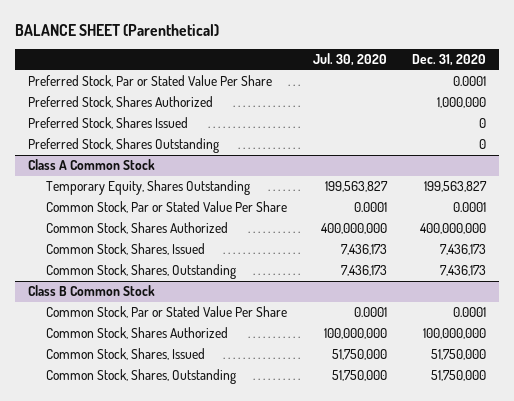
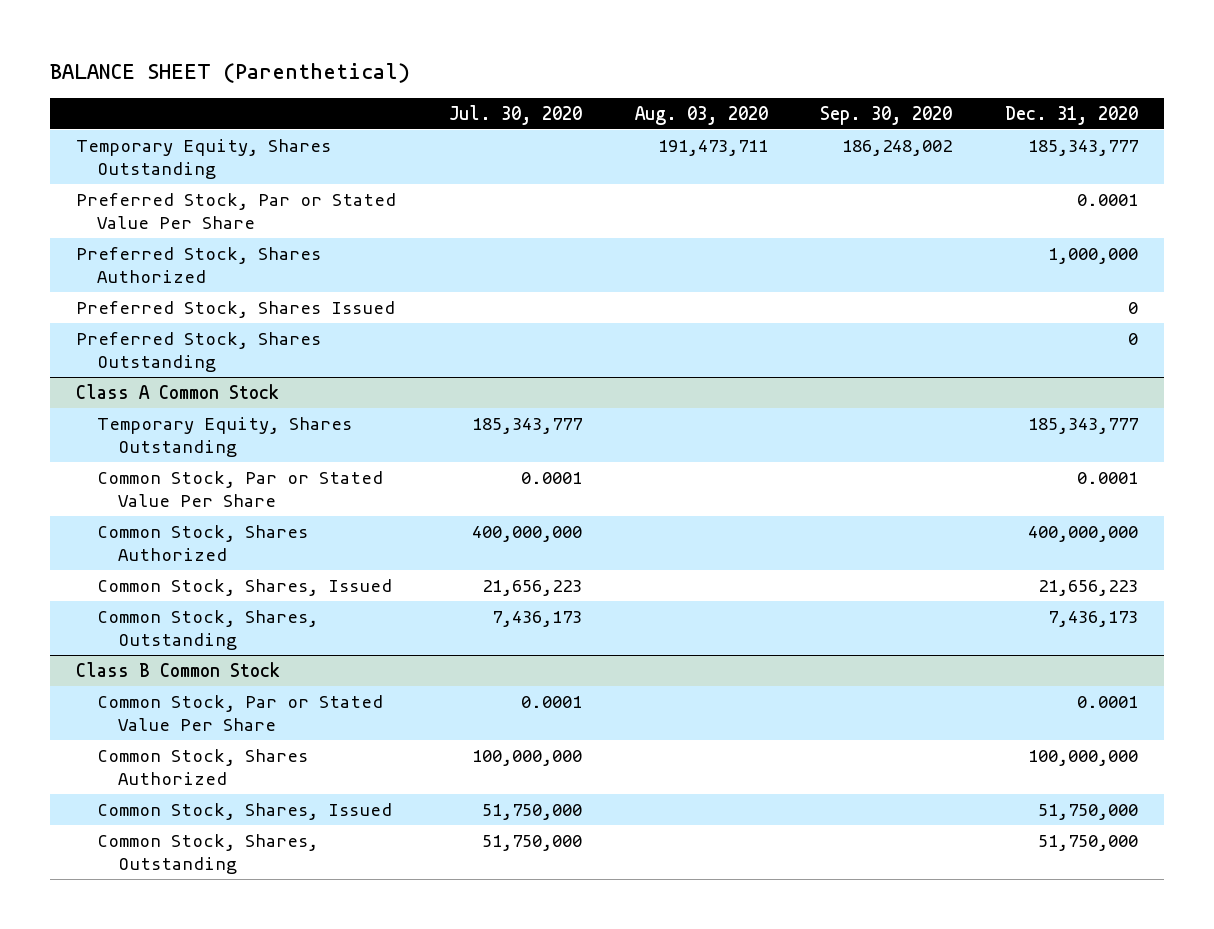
- | Jul. 30, 2020 | Dec. 31, 2020
+ | Jul. 30, 2020 | Aug. 03, 2020 | Sep. 30, 2020 | Dec. 31, 2020
+ Temporary Equity, Shares Outstanding | | 191,473,711 | 186,248,002 | 185,343,777
@ Class A Common Stock
- Temporary Equity, Shares Outstanding | 199,563,827 | 199,563,827
+ Temporary Equity, Shares Outstanding | 185,343,777 | | | 185,343,777
- Common Stock, Shares, Issued | 7,436,173 | 7,436,173
+ Common Stock, Shares, Issued | 21,656,223 | | | 21,656,223

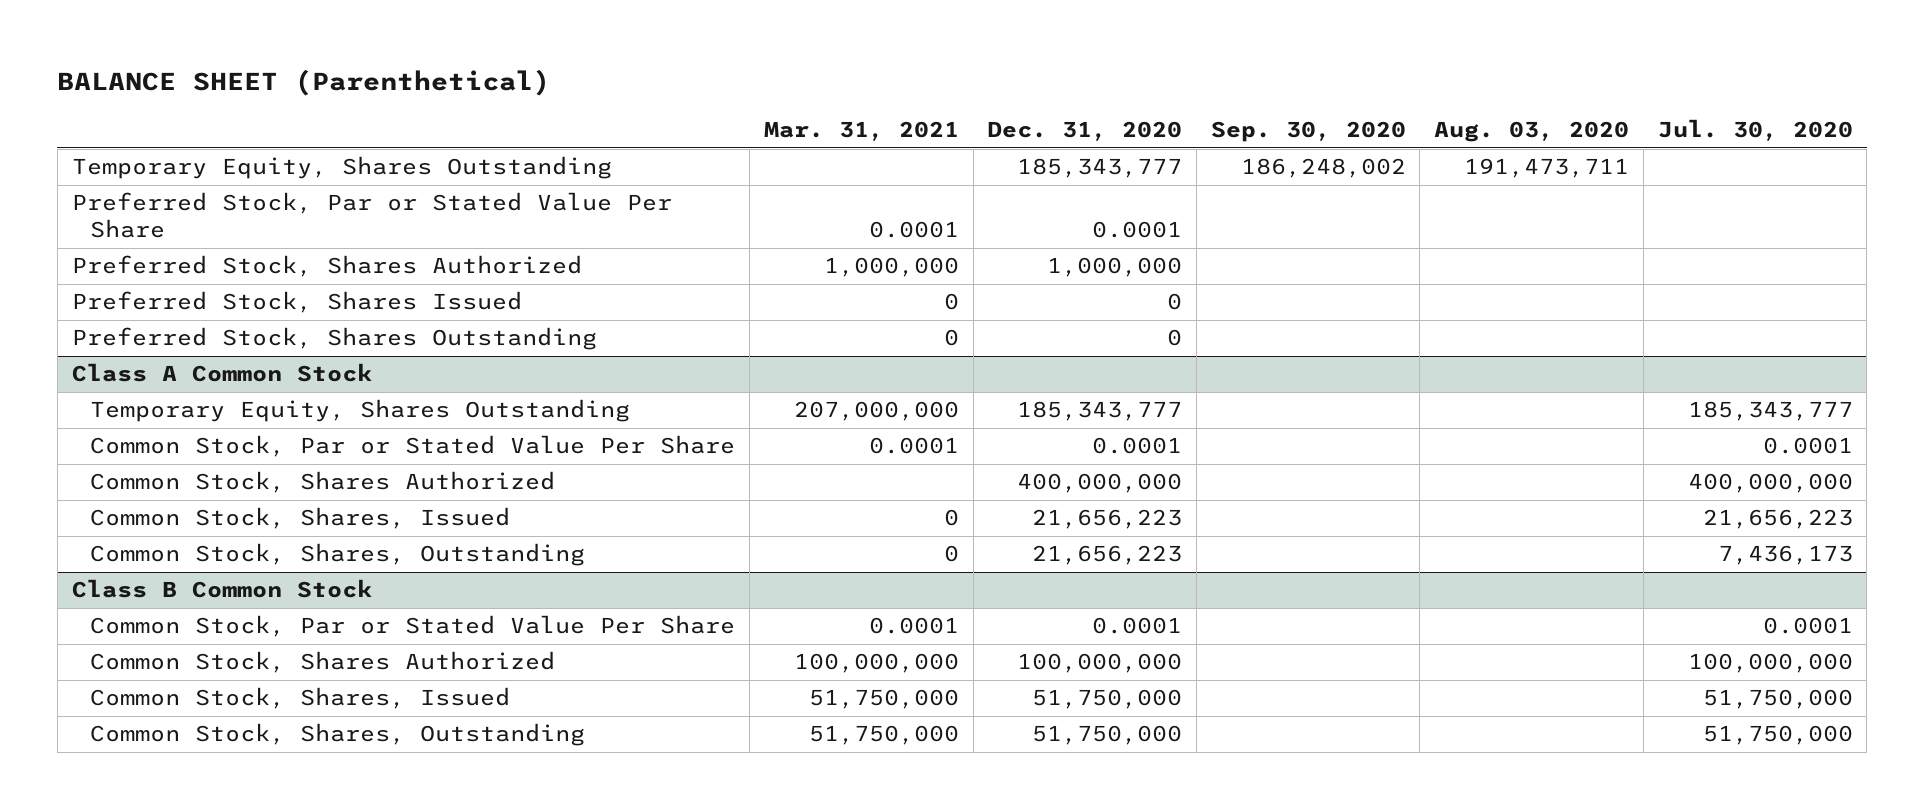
- | Jul. 30, 2020 | Aug. 03, 2020 | Sep. 30, 2020 | Dec. 31, 2020
+ | Mar. 31, 2021 | Dec. 31, 2020 | Sep. 30, 2020 | Aug. 03, 2020 | Jul. 30, 2020
@ Class A Common Stock
- Common Stock, Shares, Outstanding | 7,436,173 | | | 7,436,173
+ Common Stock, Shares, Outstanding | 0 | 21,656,223 | | | 7,436,173

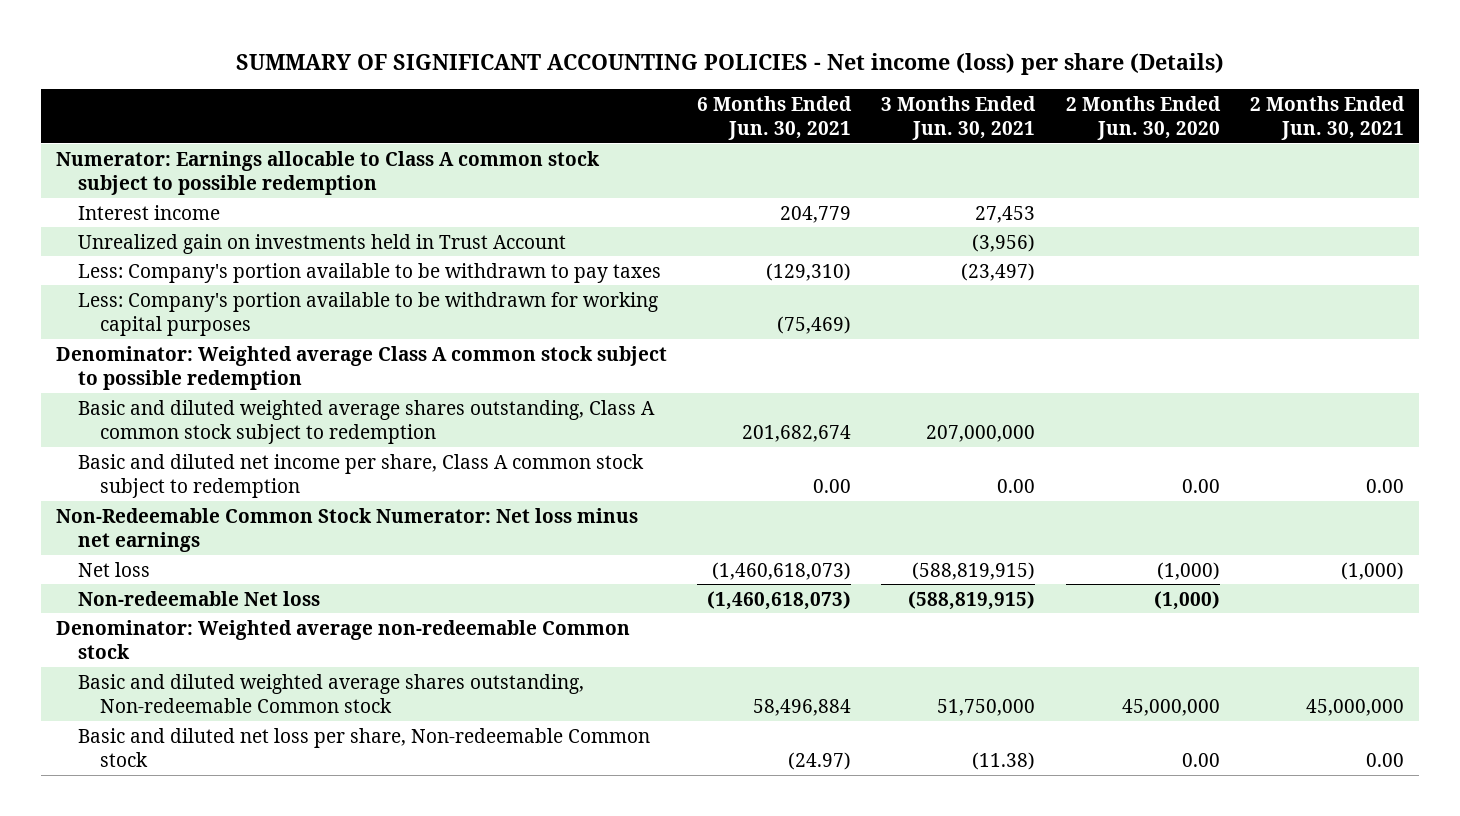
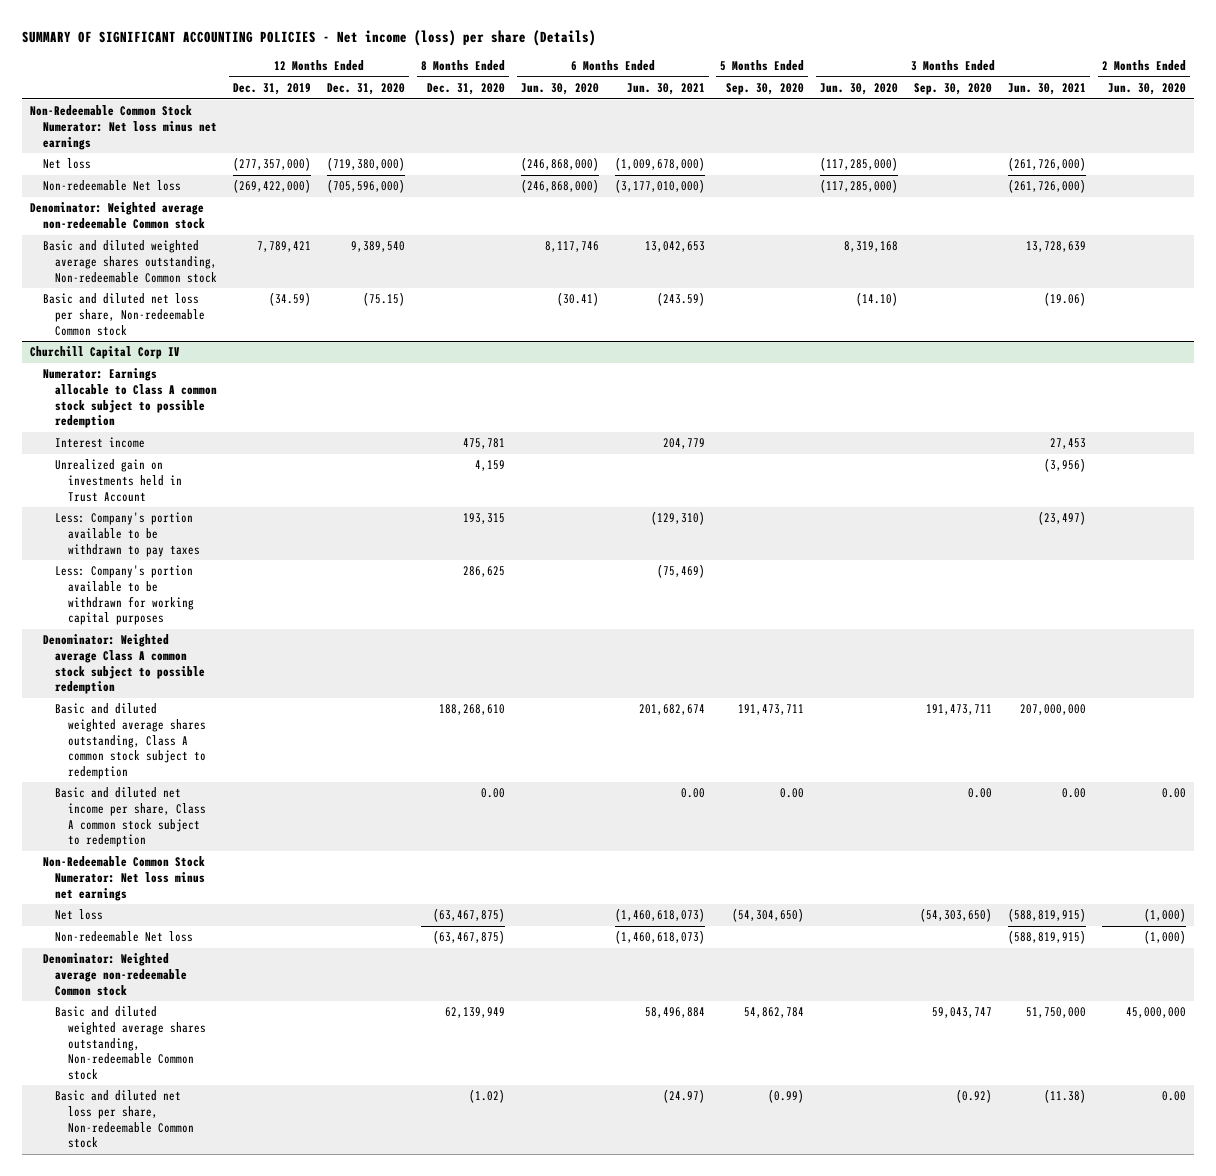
- | 6 Months Ended Jun. 30, 2021 | 3 Months Ended Jun. 30, 2021 | 2 Months Ended Jun. 30, 2020 | 2 Months Ended Jun. 30, 2021
+ | 12 Months Ended Dec. 31, 2019 | 12 Months Ended Dec. 31, 2020 | 8 Months Ended Dec. 31, 2020 | 6 Months Ended Jun. 30, 2020 | 6 Months Ended Jun. 30, 2021 | 5 Months Ended Sep. 30, 2020 | 3 Months Ended Jun. 30, 2020 | 3 Months Ended Sep. 30, 2020 | 3 Months Ended Jun. 30, 2021 | 2 Months Ended Jun. 30, 2020
+ Non-Redeemable Common Stock Numerator: Net loss minus net earnings
+ Net loss | (277,357,000) | (719,380,000) | | (246,868,000) | (1,009,678,000) | | (117,285,000) | | (261,726,000) |
+ Non-redeemable Net loss | (269,422,000) | (705,596,000) | | (246,868,000) | (3,177,010,000) | | (117,285,000) | | (261,726,000) |
+ Denominator: Weighted average non-redeemable Common stock
+ Basic and diluted weighted average shares outstanding, Non-redeemable Common stock | 7,789,421 | 9,389,540 | | 8,117,746 | 13,042,653 | | 8,319,168 | | 13,728,639 |
+ Basic and diluted net loss per share, Non-redeemable Common stock | (34.59) | (75.15) | | (30.41) | (243.59) | | (14.10) | | (19.06) |
+ Churchill Capital Corp IV

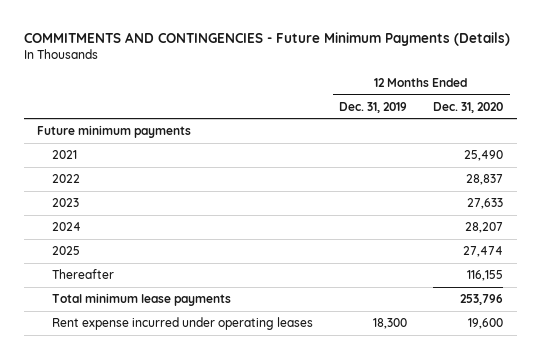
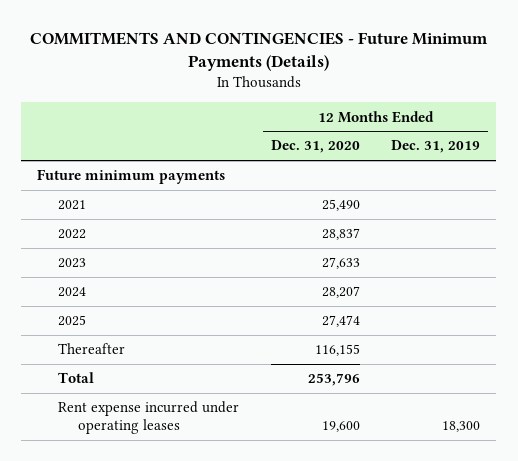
- | 12 Months Ended Dec. 31, 2019 | 12 Months Ended Dec. 31, 2020
+ | 12 Months Ended Dec. 31, 2020 | 12 Months Ended Dec. 31, 2019
- Total minimum lease payments | | 253,796
+ Total | 253,796 |

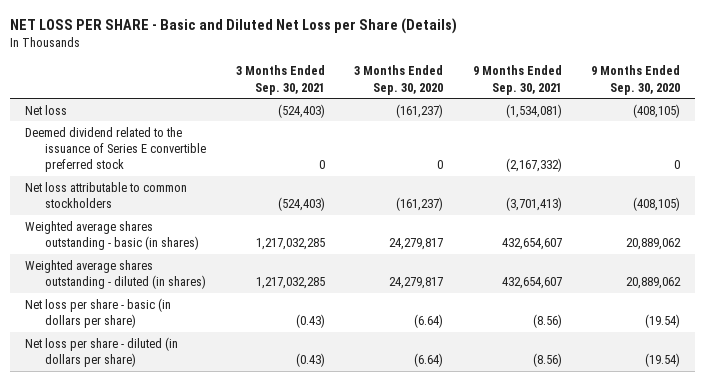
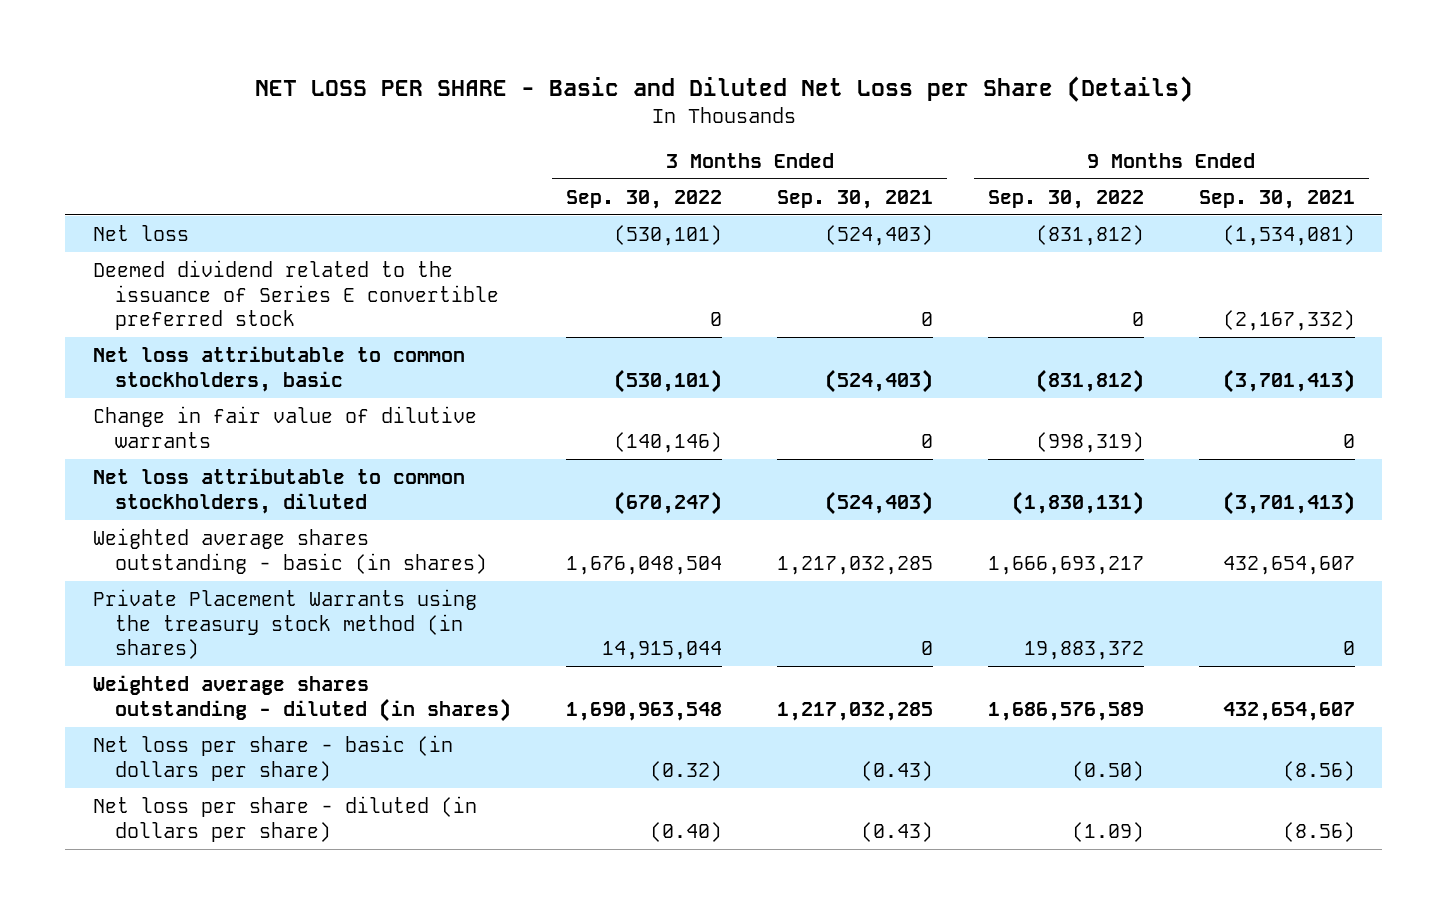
- | 3 Months Ended Sep. 30, 2021 | 3 Months Ended Sep. 30, 2020 | 9 Months Ended Sep. 30, 2021 | 9 Months Ended Sep. 30, 2020
+ | 3 Months Ended Sep. 30, 2022 | 3 Months Ended Sep. 30, 2021 | 9 Months Ended Sep. 30, 2022 | 9 Months Ended Sep. 30, 2021
- Net loss attributable to common stockholders | (524,403) | (161,237) | (3,701,413) | (408,105)
+ Net loss attributable to common stockholders, basic | (530,101) | (524,403) | (831,812) | (3,701,413)
+ Change in fair value of dilutive warrants | (140,146) | 0 | (998,319) | 0
+ Net loss attributable to common stockholders, diluted | (670,247) | (524,403) | (1,830,131) | (3,701,413)
+ Private Placement Warrants using the treasury stock method (in shares) | 14,915,044 | 0 | 19,883,372 | 0

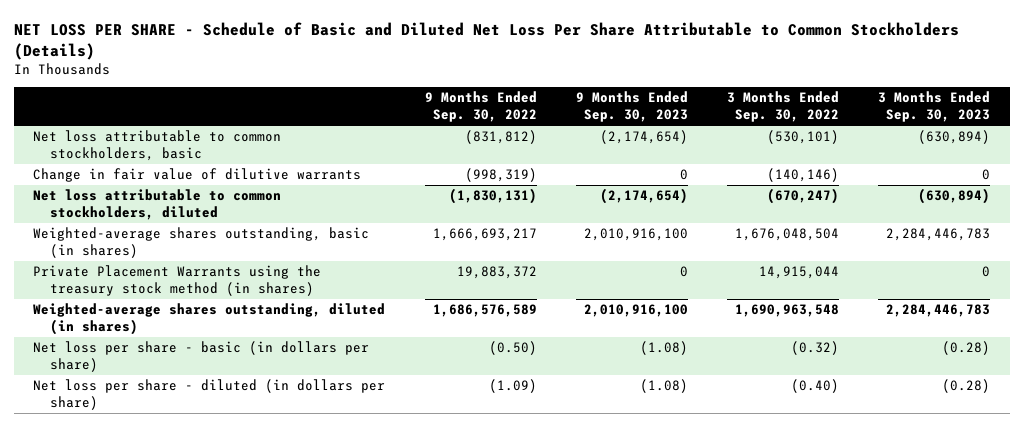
- NET LOSS PER SHARE - Basic and Diluted Net Loss per Share (Details)
+ NET LOSS PER SHARE - Schedule of Basic and Diluted Net Loss Per Share Attributable to Common Stockholders (Details)
- | 3 Months Ended Sep. 30, 2022 | 3 Months Ended Sep. 30, 2021 | 9 Months Ended Sep. 30, 2022 | 9 Months Ended Sep. 30, 2021
+ | 9 Months Ended Sep. 30, 2022 | 9 Months Ended Sep. 30, 2023 | 3 Months Ended Sep. 30, 2022 | 3 Months Ended Sep. 30, 2023
- Net loss | (530,101) | (524,403) | (831,812) | (1,534,081)
- Deemed dividend related to the issuance of Series E convertible preferred stock | 0 | 0 | 0 | (2,167,332)
- Weighted average shares outstanding - basic (in shares) | 1,676,048,504 | 1,217,032,285 | 1,666,693,217 | 432,654,607
+ Weighted-average shares outstanding, basic (in shares) | 1,666,693,217 | 2,010,916,100 | 1,676,048,504 | 2,284,446,783
- Weighted average shares outstanding - diluted (in shares) | 1,690,963,548 | 1,217,032,285 | 1,686,576,589 | 432,654,607
+ Weighted-average shares outstanding, diluted (in shares) | 1,686,576,589 | 2,010,916,100 | 1,690,963,548 | 2,284,446,783

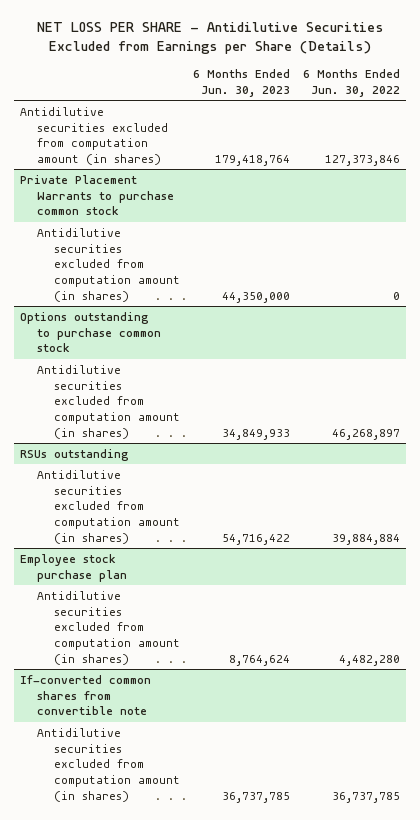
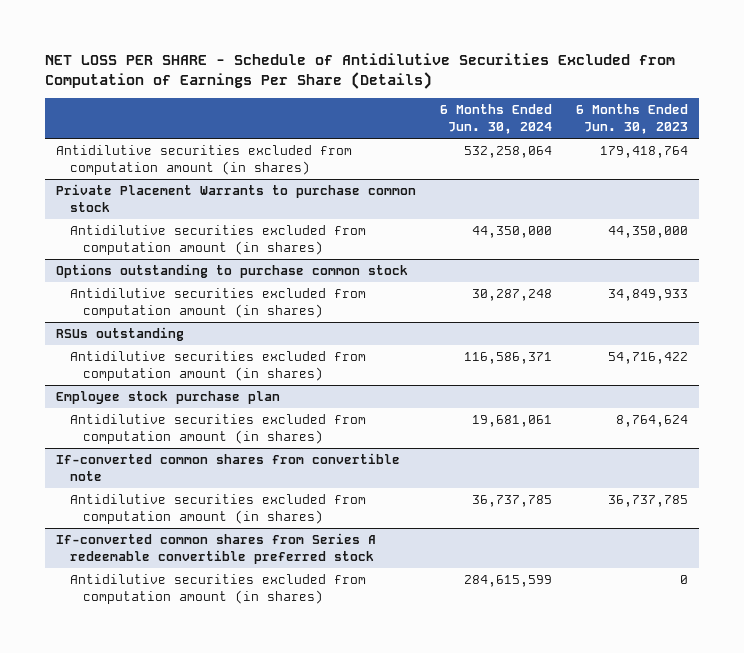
- NET LOSS PER SHARE - Antidilutive Securities Excluded from Earnings per Share (Details)
+ NET LOSS PER SHARE - Schedule of Antidilutive Securities Excluded from Computation of Earnings Per Share (Details)
- | 6 Months Ended Jun. 30, 2023 | 6 Months Ended Jun. 30, 2022
+ | 6 Months Ended Jun. 30, 2024 | 6 Months Ended Jun. 30, 2023
+ If-converted common shares from Series A redeemable convertible preferred stock
+ Antidilutive securities excluded from computation amount (in shares) | 284,615,599 | 0

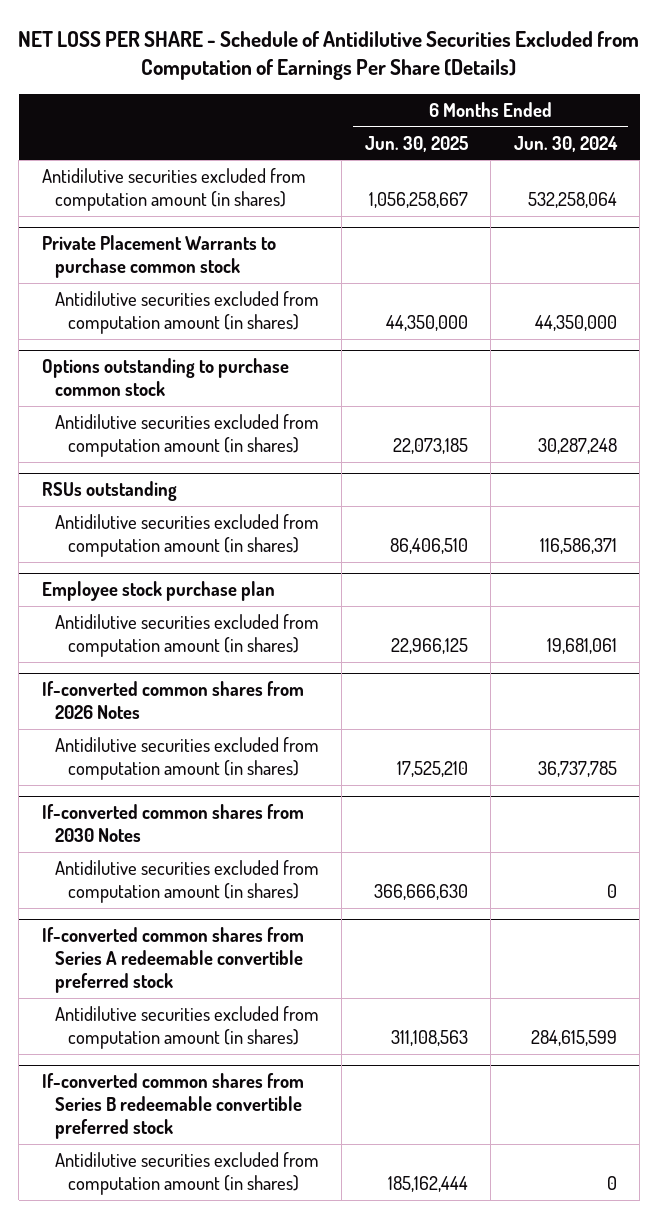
- | 6 Months Ended Jun. 30, 2024 | 6 Months Ended Jun. 30, 2023
+ | 6 Months Ended Jun. 30, 2025 | 6 Months Ended Jun. 30, 2024
- If-converted common shares from convertible note
+ If-converted common shares from 2026 Notes
+ If-converted common shares from 2030 Notes
+ Antidilutive securities excluded from computation amount (in shares) | 366,666,630 | 0
+ If-converted common shares from Series B redeemable convertible preferred stock
+ Antidilutive securities excluded from computation amount (in shares) | 185,162,444 | 0

